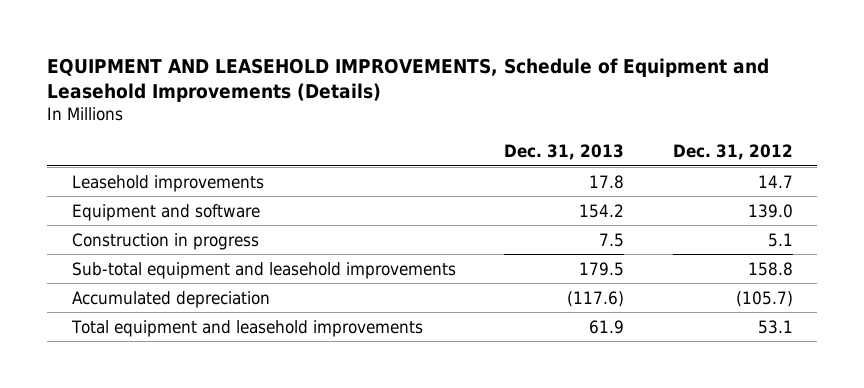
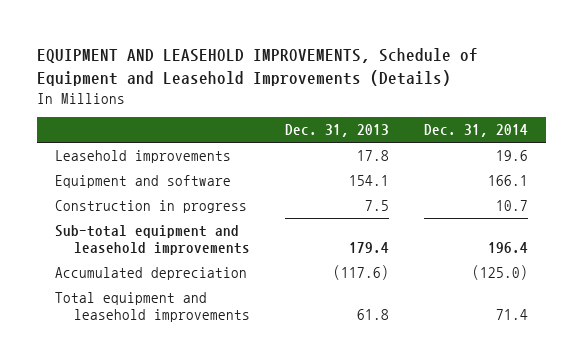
- | Dec. 31, 2013 | Dec. 31, 2012
+ | Dec. 31, 2013 | Dec. 31, 2014
- Equipment and software | 154.2 | 139.0
+ Equipment and software | 154.1 | 166.1
- Sub-total equipment and leasehold improvements | 179.5 | 158.8
+ Sub-total equipment and leasehold improvements | 179.4 | 196.4
- Total equipment and leasehold improvements | 61.9 | 53.1
+ Total equipment and leasehold improvements | 61.8 | 71.4

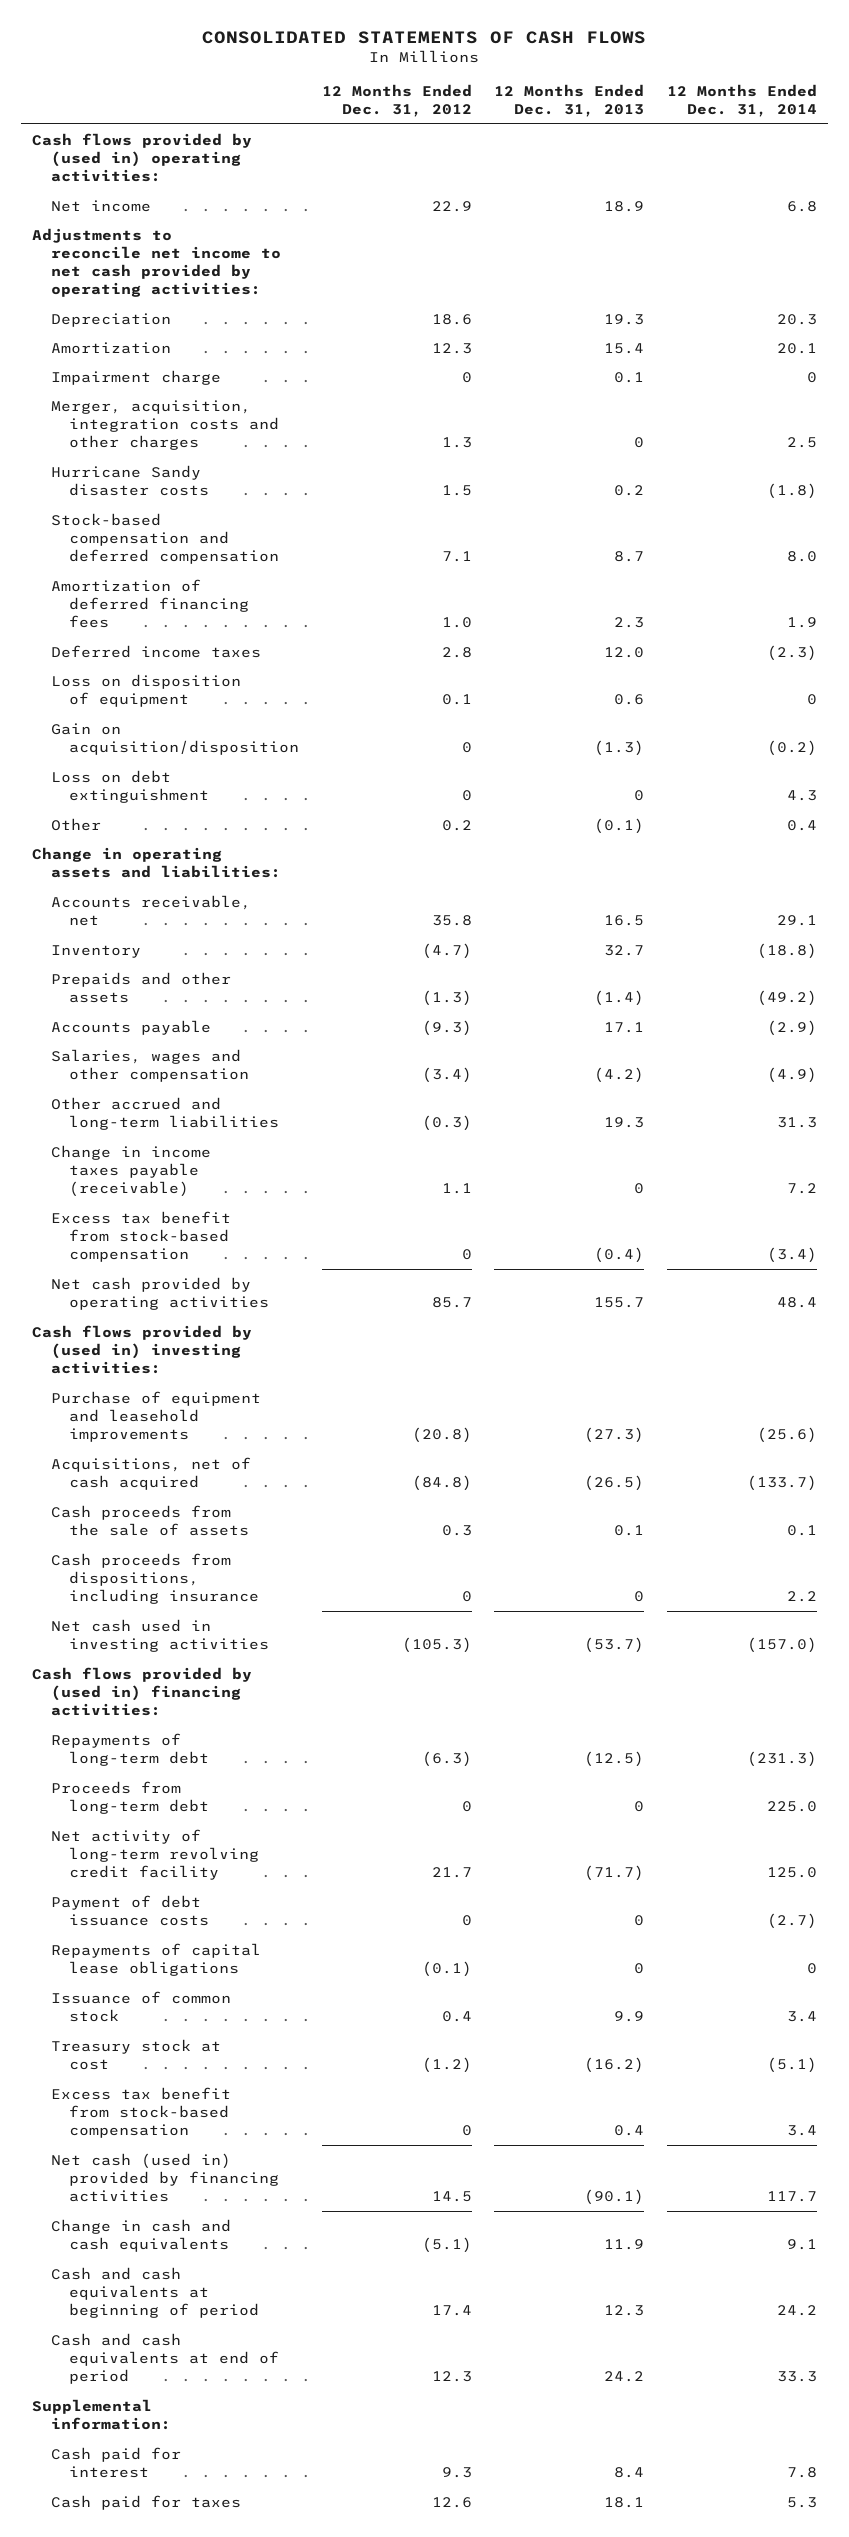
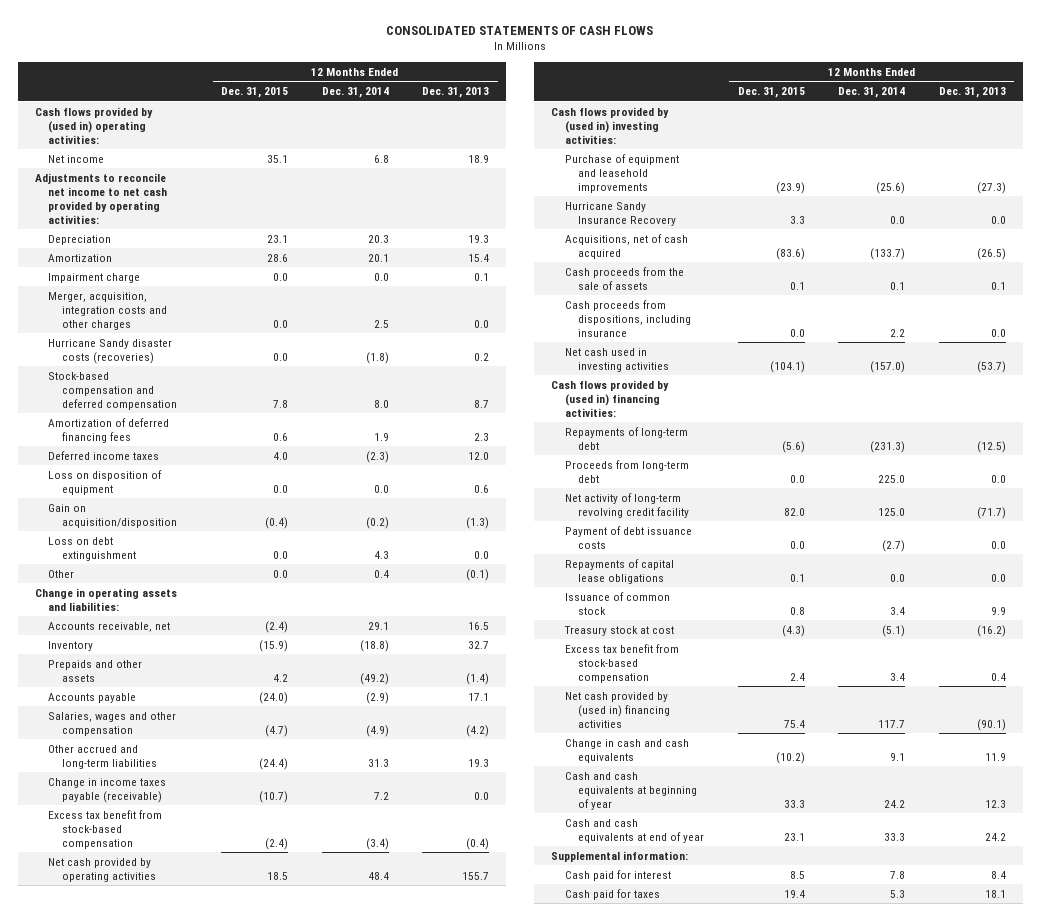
- | 12 Months Ended Dec. 31, 2012 | 12 Months Ended Dec. 31, 2013 | 12 Months Ended Dec. 31, 2014
+ | 12 Months Ended Dec. 31, 2015 | 12 Months Ended Dec. 31, 2014 | 12 Months Ended Dec. 31, 2013
- Impairment charge | 0 | 0.1 | 0
- Merger, acquisition, integration costs and other charges | 1.3 | 0 | 2.5
- Hurricane Sandy disaster costs | 1.5 | 0.2 | (1.8)
+ Impairment charge | 0.0 | 0.0 | 0.1
+ Merger, acquisition, integration costs and other charges | 0.0 | 2.5 | 0.0
+ Hurricane Sandy disaster costs (recoveries) | 0.0 | (1.8) | 0.2
- Loss on disposition of equipment | 0.1 | 0.6 | 0
+ Loss on disposition of equipment | 0.0 | 0.0 | 0.6
- Loss on debt extinguishment | 0 | 0 | 4.3
+ Loss on debt extinguishment | 0.0 | 4.3 | 0.0
- Change in income taxes payable (receivable) | 1.1 | 0 | 7.2
+ Change in income taxes payable (receivable) | (10.7) | 7.2 | 0.0
+ Hurricane Sandy Insurance Recovery | 3.3 | 0.0 | 0.0
- Cash proceeds from dispositions, including insurance | 0 | 0 | 2.2
+ Cash proceeds from dispositions, including insurance | 0.0 | 2.2 | 0.0
- Proceeds from long-term debt | 0 | 0 | 225.0
+ Proceeds from long-term debt | 0.0 | 225.0 | 0.0
- Payment of debt issuance costs | 0 | 0 | (2.7)
- Repayments of capital lease obligations | (0.1) | 0 | 0
+ Payment of debt issuance costs | 0.0 | (2.7) | 0.0
+ Repayments of capital lease obligations | 0.1 | 0.0 | 0.0
- Net cash (used in) provided by financing activities | 14.5 | (90.1) | 117.7
+ Net cash provided by (used in) financing activities | 75.4 | 117.7 | (90.1)
- Cash and cash equivalents at beginning of period | 17.4 | 12.3 | 24.2
- Cash and cash equivalents at end of period | 12.3 | 24.2 | 33.3
+ Cash and cash equivalents at beginning of year | 33.3 | 24.2 | 12.3
+ Cash and cash equivalents at end of year | 23.1 | 33.3 | 24.2

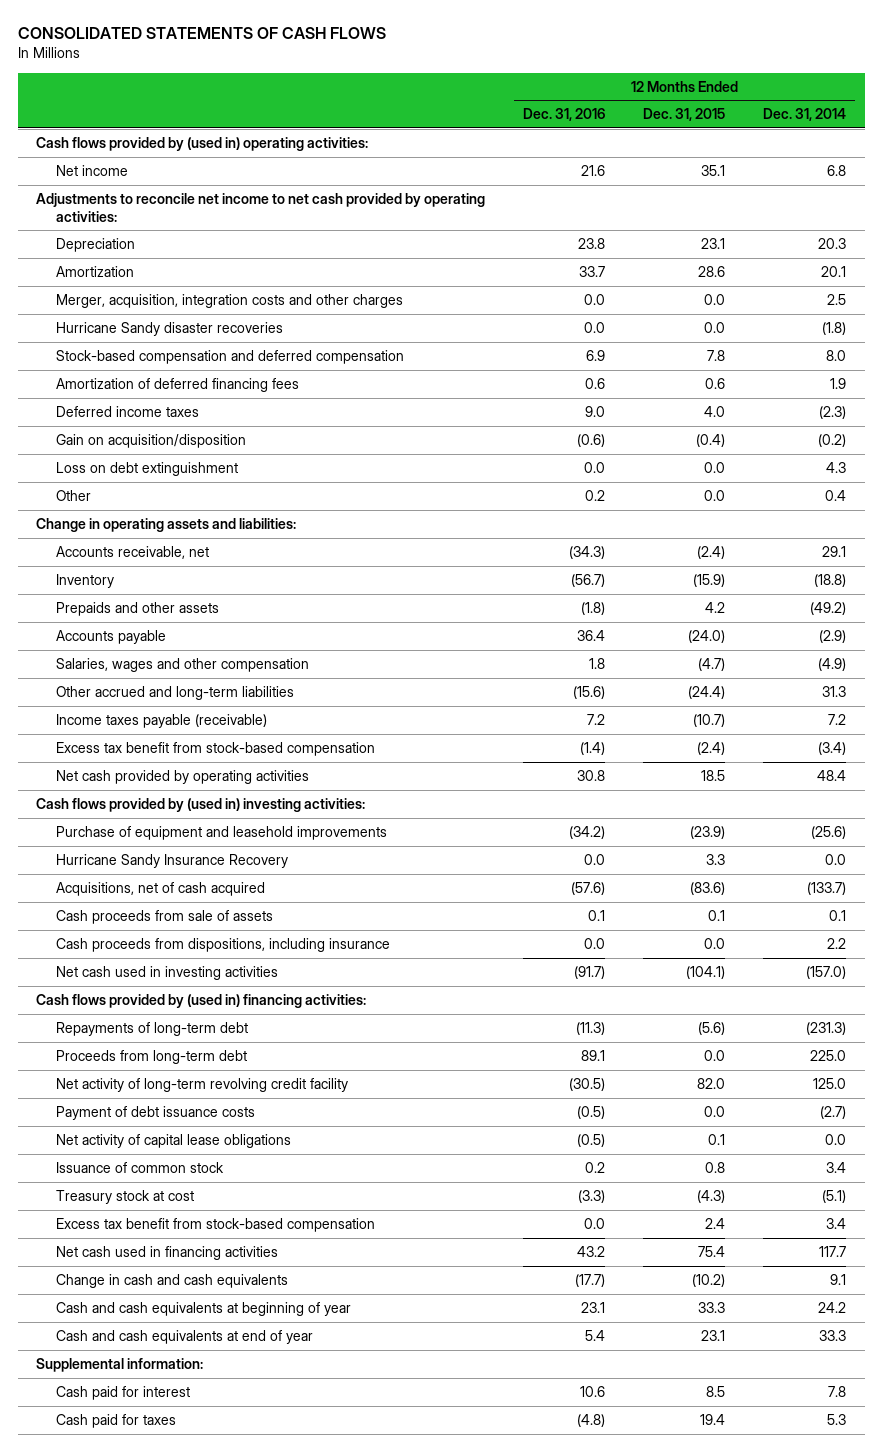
- | 12 Months Ended Dec. 31, 2015 | 12 Months Ended Dec. 31, 2014 | 12 Months Ended Dec. 31, 2013
+ | 12 Months Ended Dec. 31, 2016 | 12 Months Ended Dec. 31, 2015 | 12 Months Ended Dec. 31, 2014
- Impairment charge | 0.0 | 0.0 | 0.1
- Hurricane Sandy disaster costs (recoveries) | 0.0 | (1.8) | 0.2
+ Hurricane Sandy disaster recoveries | 0.0 | 0.0 | (1.8)
- Loss on disposition of equipment | 0.0 | 0.0 | 0.6
- Change in income taxes payable (receivable) | (10.7) | 7.2 | 0.0
+ Income taxes payable (receivable) | 7.2 | (10.7) | 7.2
- Cash proceeds from the sale of assets | 0.1 | 0.1 | 0.1
+ Cash proceeds from sale of assets | 0.1 | 0.1 | 0.1
- Repayments of capital lease obligations | 0.1 | 0.0 | 0.0
+ Net activity of capital lease obligations | (0.5) | 0.1 | 0.0
- Net cash provided by (used in) financing activities | 75.4 | 117.7 | (90.1)
+ Net cash used in financing activities | 43.2 | 75.4 | 117.7

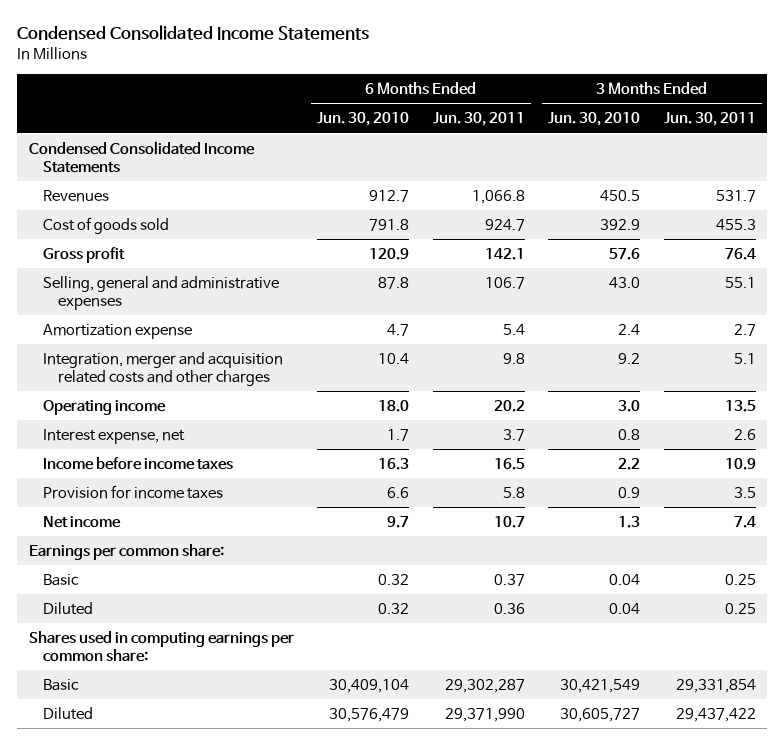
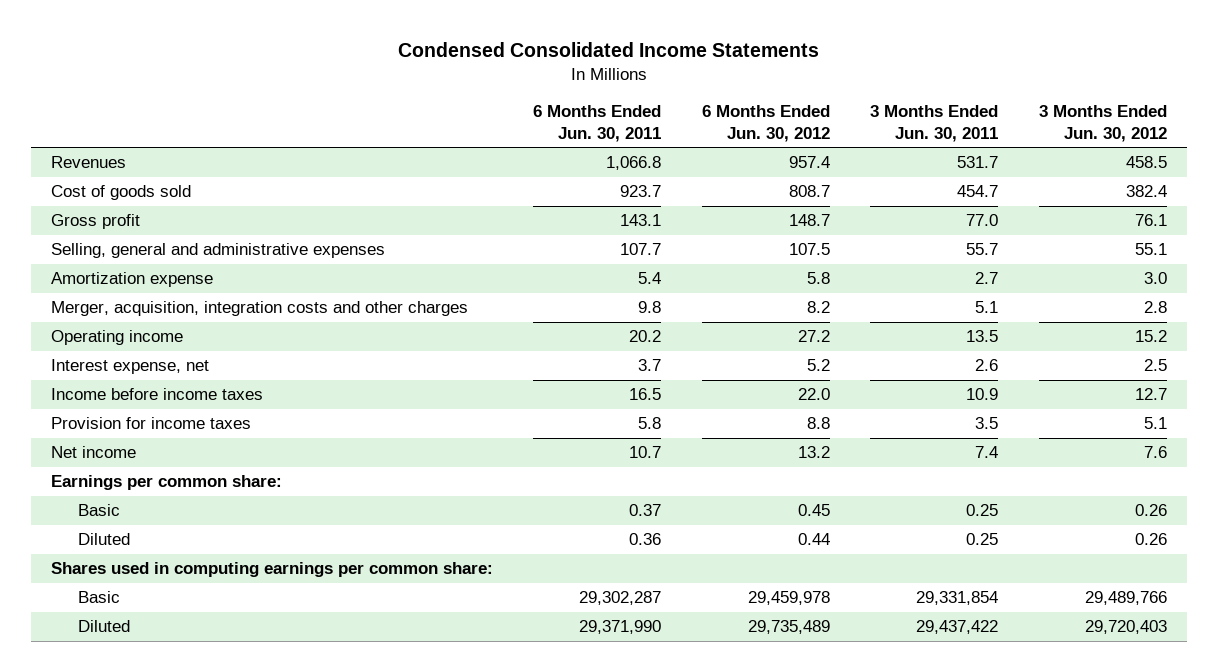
- | 6 Months Ended Jun. 30, 2010 | 6 Months Ended Jun. 30, 2011 | 3 Months Ended Jun. 30, 2010 | 3 Months Ended Jun. 30, 2011
+ | 6 Months Ended Jun. 30, 2011 | 6 Months Ended Jun. 30, 2012 | 3 Months Ended Jun. 30, 2011 | 3 Months Ended Jun. 30, 2012
- Condensed Consolidated Income Statements
- Cost of goods sold | 791.8 | 924.7 | 392.9 | 455.3
- Gross profit | 120.9 | 142.1 | 57.6 | 76.4
- Selling, general and administrative expenses | 87.8 | 106.7 | 43.0 | 55.1
+ Cost of goods sold | 923.7 | 808.7 | 454.7 | 382.4
+ Gross profit | 143.1 | 148.7 | 77.0 | 76.1
+ Selling, general and administrative expenses | 107.7 | 107.5 | 55.7 | 55.1
- Integration, merger and acquisition related costs and other charges | 10.4 | 9.8 | 9.2 | 5.1
+ Merger, acquisition, integration costs and other charges | 9.8 | 8.2 | 5.1 | 2.8

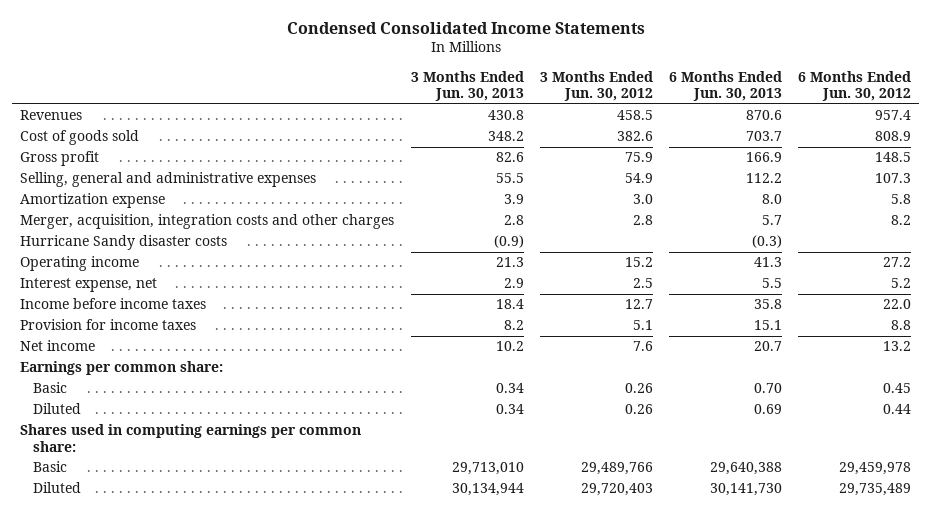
- | 6 Months Ended Jun. 30, 2011 | 6 Months Ended Jun. 30, 2012 | 3 Months Ended Jun. 30, 2011 | 3 Months Ended Jun. 30, 2012
+ | 3 Months Ended Jun. 30, 2013 | 3 Months Ended Jun. 30, 2012 | 6 Months Ended Jun. 30, 2013 | 6 Months Ended Jun. 30, 2012
- Cost of goods sold | 923.7 | 808.7 | 454.7 | 382.4
- Gross profit | 143.1 | 148.7 | 77.0 | 76.1
- Selling, general and administrative expenses | 107.7 | 107.5 | 55.7 | 55.1
+ Cost of goods sold | 348.2 | 382.6 | 703.7 | 808.9
+ Gross profit | 82.6 | 75.9 | 166.9 | 148.5
+ Selling, general and administrative expenses | 55.5 | 54.9 | 112.2 | 107.3
+ Hurricane Sandy disaster costs | (0.9) | | (0.3) |

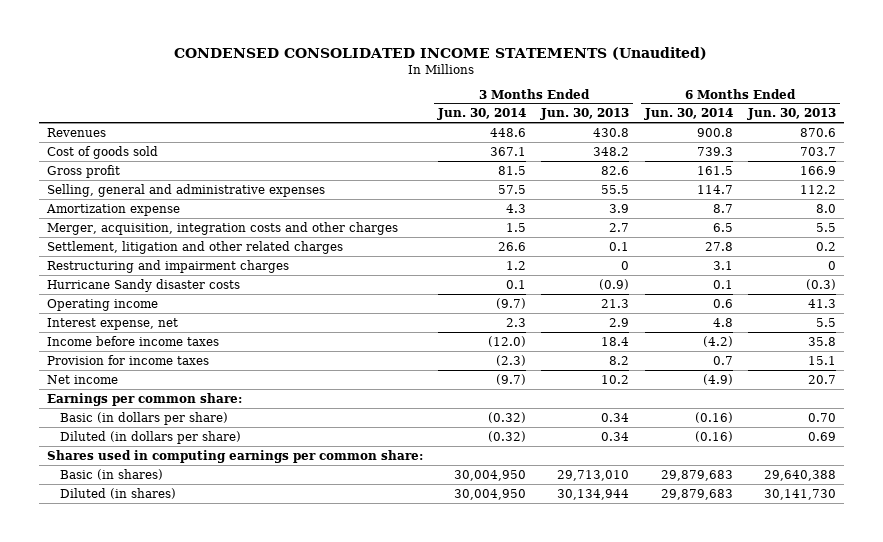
- Condensed Consolidated Income Statements
+ CONDENSED CONSOLIDATED INCOME STATEMENTS (Unaudited)
- | 3 Months Ended Jun. 30, 2013 | 3 Months Ended Jun. 30, 2012 | 6 Months Ended Jun. 30, 2013 | 6 Months Ended Jun. 30, 2012
+ | 3 Months Ended Jun. 30, 2014 | 3 Months Ended Jun. 30, 2013 | 6 Months Ended Jun. 30, 2014 | 6 Months Ended Jun. 30, 2013
- Merger, acquisition, integration costs and other charges | 2.8 | 2.8 | 5.7 | 8.2
+ Merger, acquisition, integration costs and other charges | 1.5 | 2.7 | 6.5 | 5.5
+ Settlement, litigation and other related charges | 26.6 | 0.1 | 27.8 | 0.2
+ Restructuring and impairment charges | 1.2 | 0 | 3.1 | 0
- Basic | 0.34 | 0.26 | 0.70 | 0.45
- Diluted | 0.34 | 0.26 | 0.69 | 0.44
+ Basic (in dollars per share) | (0.32) | 0.34 | (0.16) | 0.70
+ Diluted (in dollars per share) | (0.32) | 0.34 | (0.16) | 0.69
- Basic | 29,713,010 | 29,489,766 | 29,640,388 | 29,459,978
- Diluted | 30,134,944 | 29,720,403 | 30,141,730 | 29,735,489
+ Basic (in shares) | 30,004,950 | 29,713,010 | 29,879,683 | 29,640,388
+ Diluted (in shares) | 30,004,950 | 30,134,944 | 29,879,683 | 30,141,730

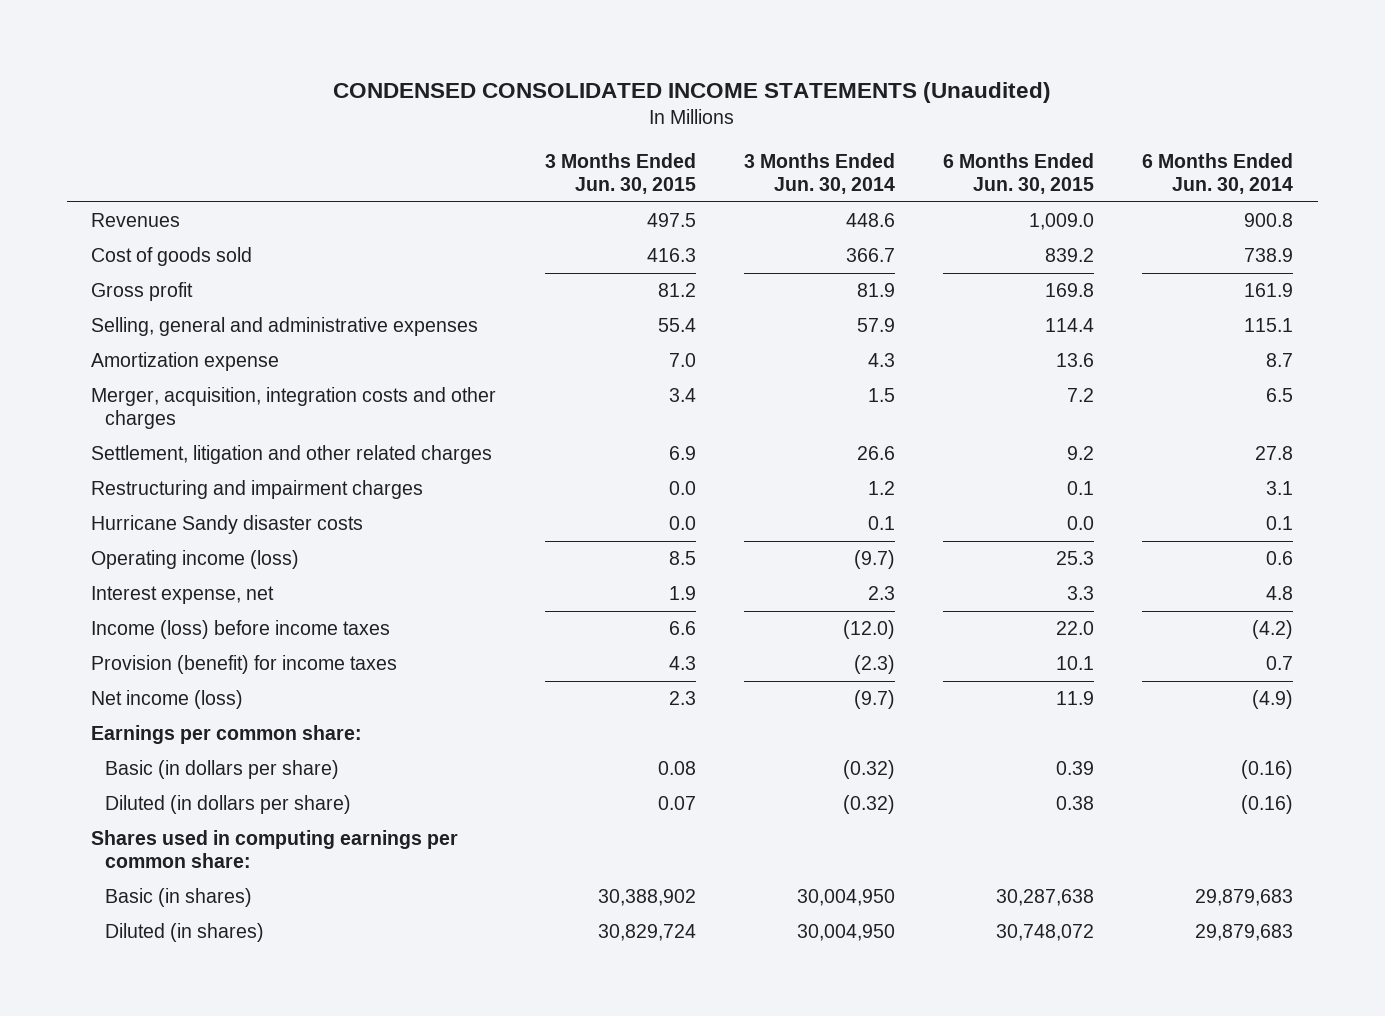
- | 3 Months Ended Jun. 30, 2014 | 3 Months Ended Jun. 30, 2013 | 6 Months Ended Jun. 30, 2014 | 6 Months Ended Jun. 30, 2013
+ | 3 Months Ended Jun. 30, 2015 | 3 Months Ended Jun. 30, 2014 | 6 Months Ended Jun. 30, 2015 | 6 Months Ended Jun. 30, 2014
- Cost of goods sold | 367.1 | 348.2 | 739.3 | 703.7
- Gross profit | 81.5 | 82.6 | 161.5 | 166.9
- Selling, general and administrative expenses | 57.5 | 55.5 | 114.7 | 112.2
+ Cost of goods sold | 416.3 | 366.7 | 839.2 | 738.9
+ Gross profit | 81.2 | 81.9 | 169.8 | 161.9
+ Selling, general and administrative expenses | 55.4 | 57.9 | 114.4 | 115.1
- Operating income | (9.7) | 21.3 | 0.6 | 41.3
+ Operating income (loss) | 8.5 | (9.7) | 25.3 | 0.6
- Income before income taxes | (12.0) | 18.4 | (4.2) | 35.8
- Provision for income taxes | (2.3) | 8.2 | 0.7 | 15.1
- Net income | (9.7) | 10.2 | (4.9) | 20.7
+ Income (loss) before income taxes | 6.6 | (12.0) | 22.0 | (4.2)
+ Provision (benefit) for income taxes | 4.3 | (2.3) | 10.1 | 0.7
+ Net income (loss) | 2.3 | (9.7) | 11.9 | (4.9)

